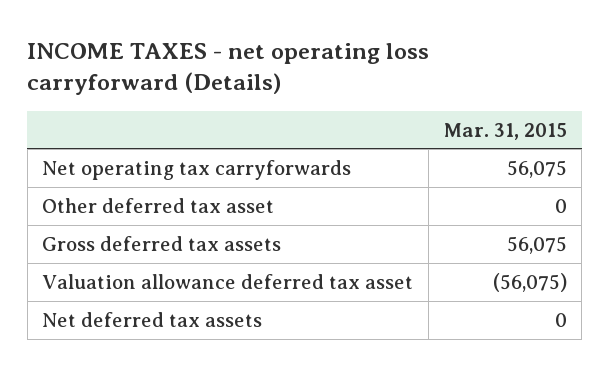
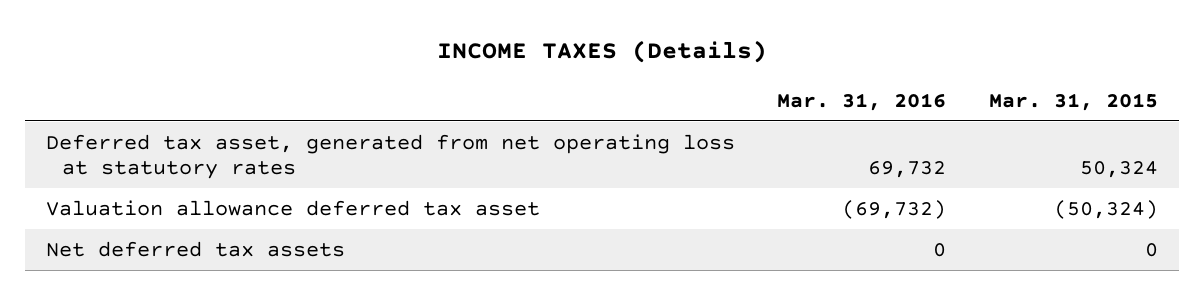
- INCOME TAXES - net operating loss carryforward (Details)
+ INCOME TAXES (Details)
- | Mar. 31, 2015
+ | Mar. 31, 2016 | Mar. 31, 2015
- Net operating tax carryforwards | 56,075
- Other deferred tax asset | 0
- Gross deferred tax assets | 56,075
- Valuation allowance deferred tax asset | (56,075)
+ Deferred tax asset, generated from net operating loss at statutory rates | 69,732 | 50,324
+ Valuation allowance deferred tax asset | (69,732) | (50,324)

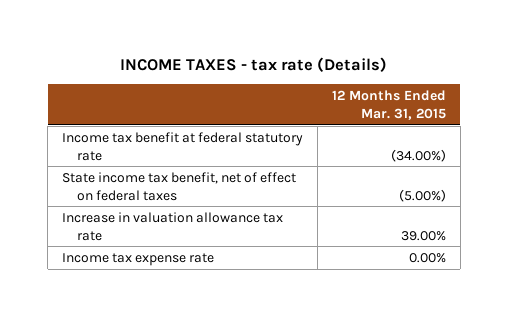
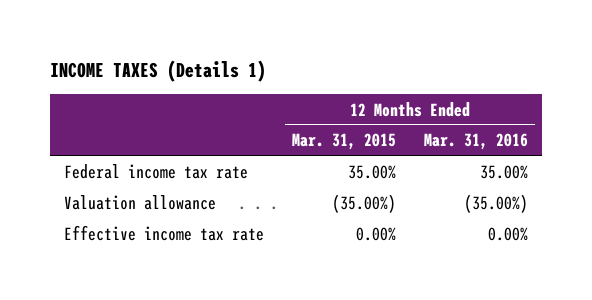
- INCOME TAXES - tax rate (Details)
+ INCOME TAXES (Details 1)
- | 12 Months Ended Mar. 31, 2015
+ | 12 Months Ended Mar. 31, 2015 | 12 Months Ended Mar. 31, 2016
- Income tax benefit at federal statutory rate | (34.00%)
- State income tax benefit, net of effect on federal taxes | (5.00%)
- Increase in valuation allowance tax rate | 39.00%
- Income tax expense rate | 0.00%
+ Federal income tax rate | 35.00% | 35.00%
+ Valuation allowance | (35.00%) | (35.00%)
+ Effective income tax rate | 0.00% | 0.00%

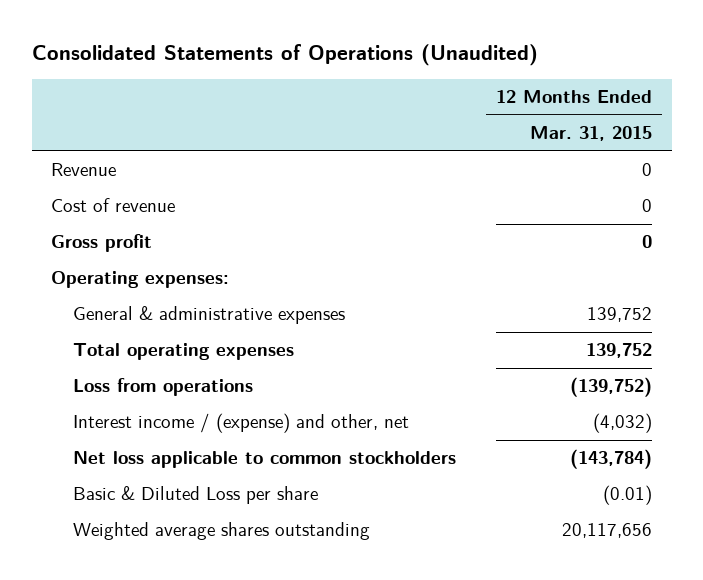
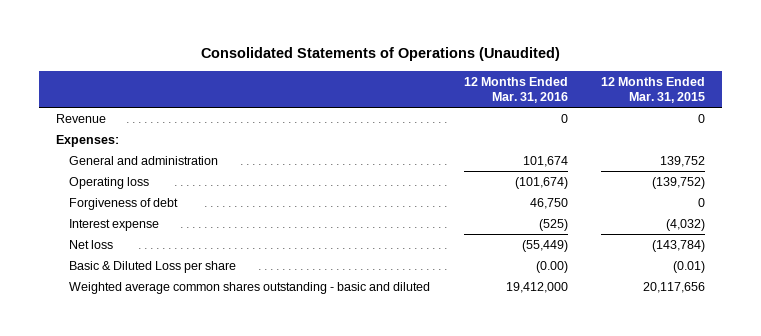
- | 12 Months Ended Mar. 31, 2015
+ | 12 Months Ended Mar. 31, 2016 | 12 Months Ended Mar. 31, 2015
- Cost of revenue | 0
- Gross profit | 0
- Operating expenses:
- General & administrative expenses | 139,752
- Total operating expenses | 139,752
- Loss from operations | (139,752)
- Interest income / (expense) and other, net | (4,032)
- Net loss applicable to common stockholders | (143,784)
+ Expenses:
+ General and administration | 101,674 | 139,752
+ Operating loss | (101,674) | (139,752)
+ Forgiveness of debt | 46,750 | 0
+ Interest expense | (525) | (4,032)
+ Net loss | (55,449) | (143,784)
- Weighted average shares outstanding | 20,117,656
+ Weighted average common shares outstanding - basic and diluted | 19,412,000 | 20,117,656

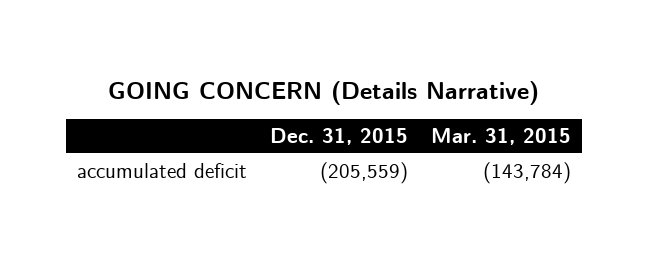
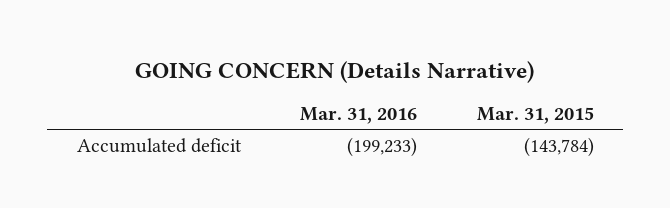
- | Dec. 31, 2015 | Mar. 31, 2015
+ | Mar. 31, 2016 | Mar. 31, 2015
- accumulated deficit | (205,559) | (143,784)
+ Accumulated deficit | (199,233) | (143,784)

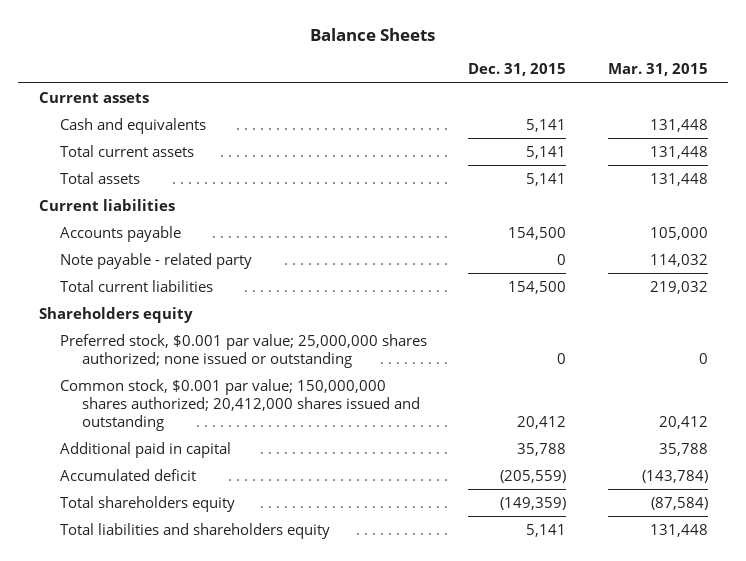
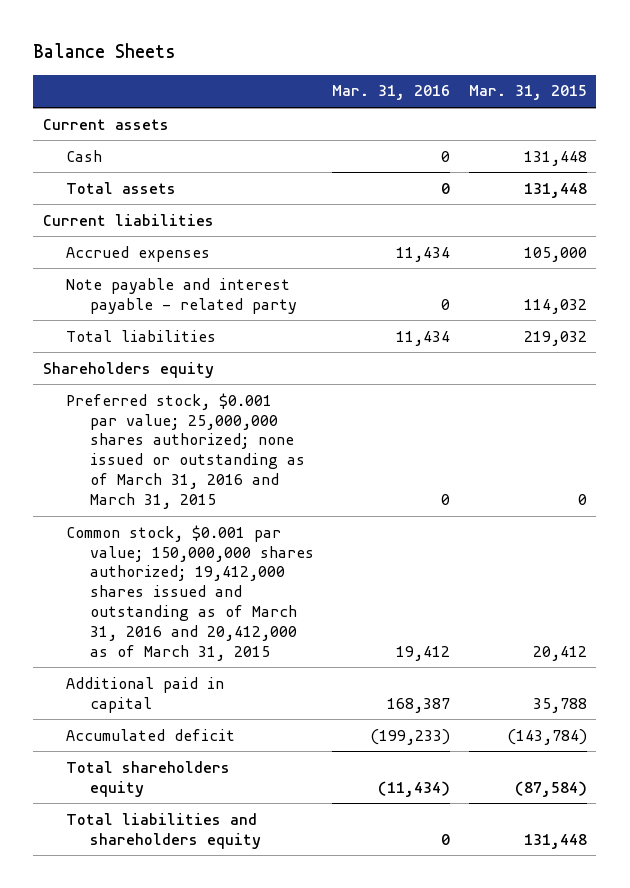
- | Dec. 31, 2015 | Mar. 31, 2015
+ | Mar. 31, 2016 | Mar. 31, 2015
- Cash and equivalents | 5,141 | 131,448
- Total current assets | 5,141 | 131,448
+ Cash | 0 | 131,448
- Accounts payable | 154,500 | 105,000
- Note payable - related party | 0 | 114,032
- Total current liabilities | 154,500 | 219,032
+ Accrued expenses | 11,434 | 105,000
+ Note payable and interest payable - related party | 0 | 114,032
+ Total liabilities | 11,434 | 219,032
- Preferred stock, $0.001 par value; 25,000,000 shares authorized; none issued or outstanding | 0 | 0
- Common stock, $0.001 par value; 150,000,000 shares authorized; 20,412,000 shares issued and outstanding | 20,412 | 20,412
+ Preferred stock, $0.001 par value; 25,000,000 shares authorized; none issued or outstanding as of March 31, 2016 and March 31, 2015 | 0 | 0
+ Common stock, $0.001 par value; 150,000,000 shares authorized; 19,412,000 shares issued and outstanding as of March 31, 2016 and 20,412,000 as of March 31, 2015 | 19,412 | 20,412

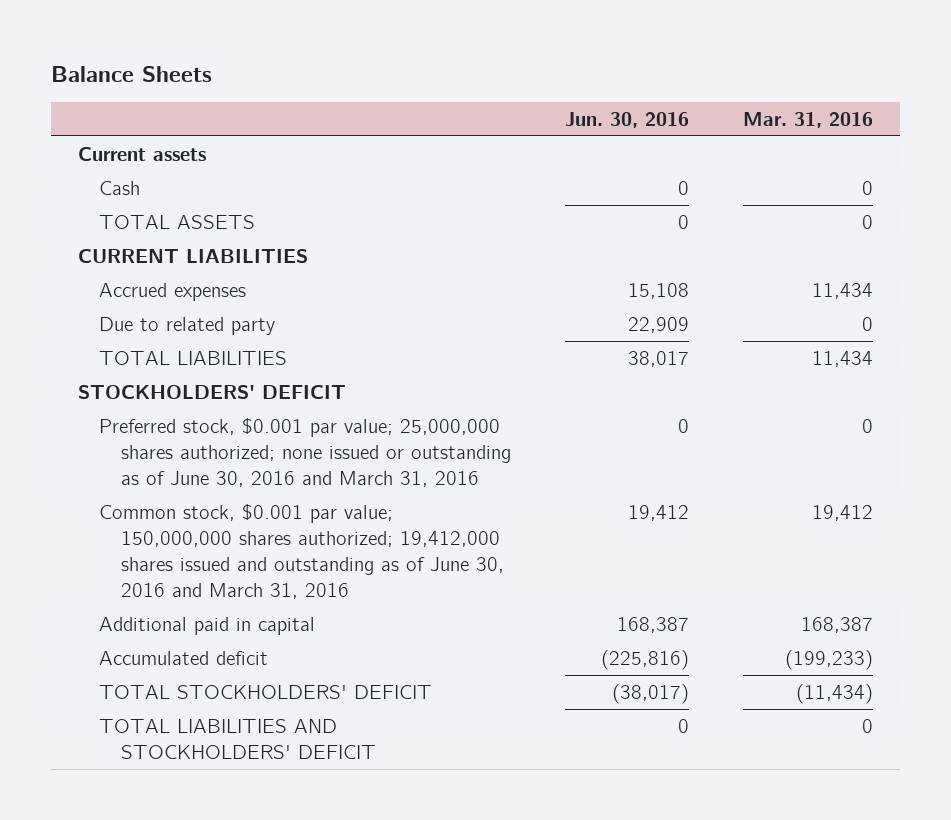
- | Mar. 31, 2016 | Mar. 31, 2015
+ | Jun. 30, 2016 | Mar. 31, 2016
- Total assets | 0 | 131,448
- Current liabilities
+ TOTAL ASSETS | 0 | 0
+ CURRENT LIABILITIES
- Note payable and interest payable - related party | 0 | 114,032
- Total liabilities | 11,434 | 219,032
- Shareholders equity
- Preferred stock, $0.001 par value; 25,000,000 shares authorized; none issued or outstanding as of March 31, 2016 and March 31, 2015 | 0 | 0
- Common stock, $0.001 par value; 150,000,000 shares authorized; 19,412,000 shares issued and outstanding as of March 31, 2016 and 20,412,000 as of March 31, 2015 | 19,412 | 20,412
+ Due to related party | 22,909 | 0
+ TOTAL LIABILITIES | 38,017 | 11,434
+ STOCKHOLDERS' DEFICIT
+ Preferred stock, $0.001 par value; 25,000,000 shares authorized; none issued or outstanding as of June 30, 2016 and March 31, 2016 | 0 | 0
+ Common stock, $0.001 par value; 150,000,000 shares authorized; 19,412,000 shares issued and outstanding as of June 30, 2016 and March 31, 2016 | 19,412 | 19,412
- Total shareholders equity | (11,434) | (87,584)
- Total liabilities and shareholders equity | 0 | 131,448
+ TOTAL STOCKHOLDERS' DEFICIT | (38,017) | (11,434)
+ TOTAL LIABILITIES AND STOCKHOLDERS' DEFICIT | 0 | 0

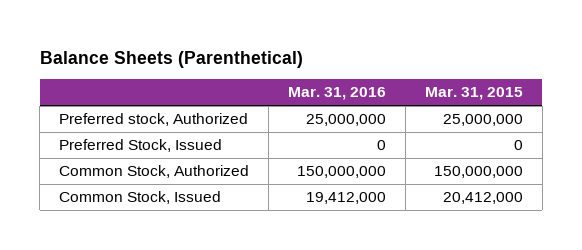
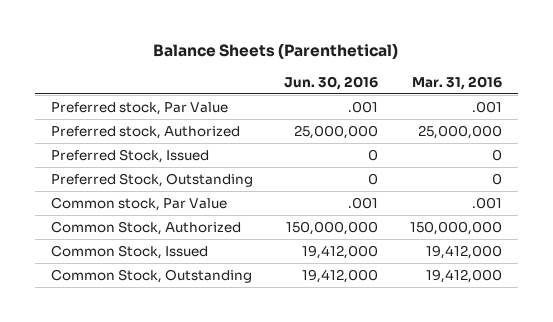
- | Mar. 31, 2016 | Mar. 31, 2015
+ | Jun. 30, 2016 | Mar. 31, 2016
+ Preferred stock, Par Value | .001 | .001
+ Preferred Stock, Outstanding | 0 | 0
+ Common stock, Par Value | .001 | .001
+ Common Stock, Outstanding | 19,412,000 | 19,412,000

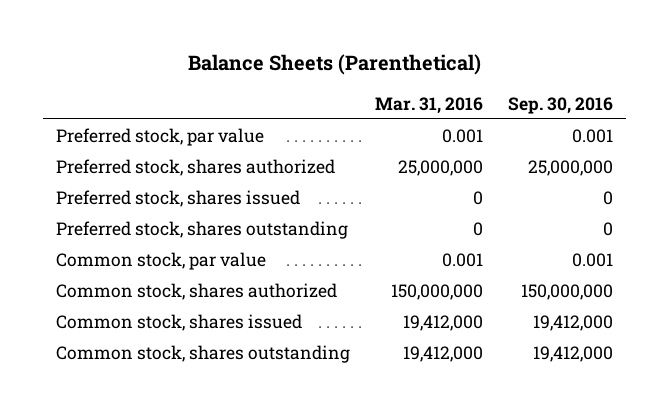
- | Jun. 30, 2016 | Mar. 31, 2016
+ | Mar. 31, 2016 | Sep. 30, 2016
- Preferred stock, Par Value | .001 | .001
- Preferred stock, Authorized | 25,000,000 | 25,000,000
- Preferred Stock, Issued | 0 | 0
- Preferred Stock, Outstanding | 0 | 0
- Common stock, Par Value | .001 | .001
- Common Stock, Authorized | 150,000,000 | 150,000,000
- Common Stock, Issued | 19,412,000 | 19,412,000
- Common Stock, Outstanding | 19,412,000 | 19,412,000
+ Preferred stock, par value | 0.001 | 0.001
+ Preferred stock, shares authorized | 25,000,000 | 25,000,000
+ Preferred stock, shares issued | 0 | 0
+ Preferred stock, shares outstanding | 0 | 0
+ Common stock, par value | 0.001 | 0.001
+ Common stock, shares authorized | 150,000,000 | 150,000,000
+ Common stock, shares issued | 19,412,000 | 19,412,000
+ Common stock, shares outstanding | 19,412,000 | 19,412,000

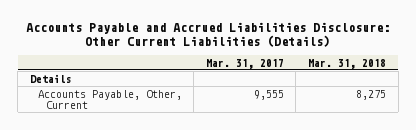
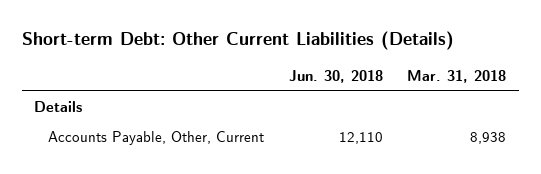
- Accounts Payable and Accrued Liabilities Disclosure: Other Current Liabilities (Details)
+ Short-term Debt: Other Current Liabilities (Details)
- | Mar. 31, 2017 | Mar. 31, 2018
+ | Jun. 30, 2018 | Mar. 31, 2018
- Accounts Payable, Other, Current | 9,555 | 8,275
+ Accounts Payable, Other, Current | 12,110 | 8,938

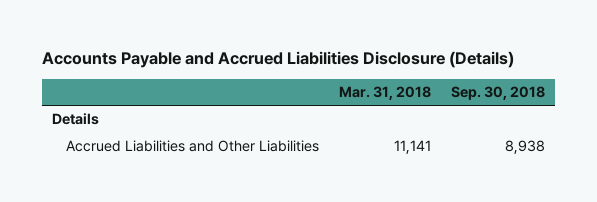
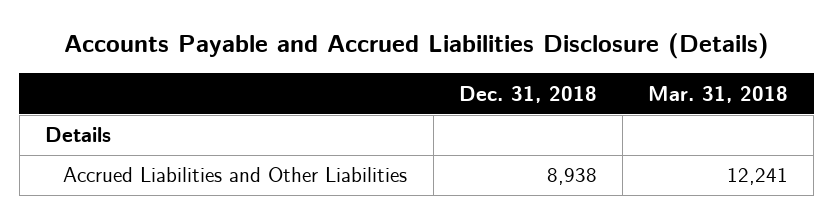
- | Mar. 31, 2018 | Sep. 30, 2018
+ | Dec. 31, 2018 | Mar. 31, 2018
- Accrued Liabilities and Other Liabilities | 11,141 | 8,938
+ Accrued Liabilities and Other Liabilities | 8,938 | 12,241

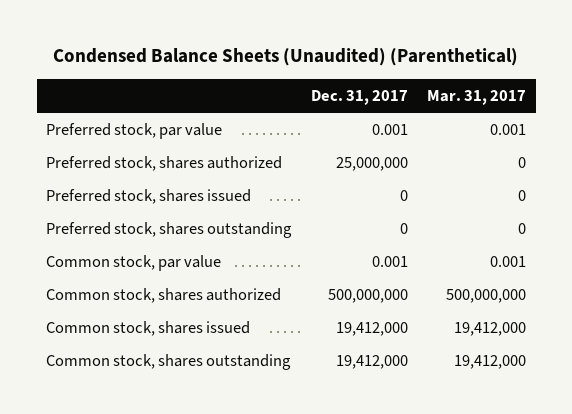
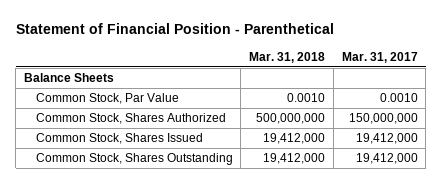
- Condensed Balance Sheets (Unaudited) (Parenthetical)
+ Statement of Financial Position - Parenthetical
- | Dec. 31, 2017 | Mar. 31, 2017
+ | Mar. 31, 2018 | Mar. 31, 2017
- Preferred stock, par value | 0.001 | 0.001
- Preferred stock, shares authorized | 25,000,000 | 0
- Preferred stock, shares issued | 0 | 0
- Preferred stock, shares outstanding | 0 | 0
- Common stock, par value | 0.001 | 0.001
- Common stock, shares authorized | 500,000,000 | 500,000,000
- Common stock, shares issued | 19,412,000 | 19,412,000
- Common stock, shares outstanding | 19,412,000 | 19,412,000
+ Balance Sheets
+ Common Stock, Par Value | 0.0010 | 0.0010
+ Common Stock, Shares Authorized | 500,000,000 | 150,000,000
+ Common Stock, Shares Issued | 19,412,000 | 19,412,000
+ Common Stock, Shares Outstanding | 19,412,000 | 19,412,000

